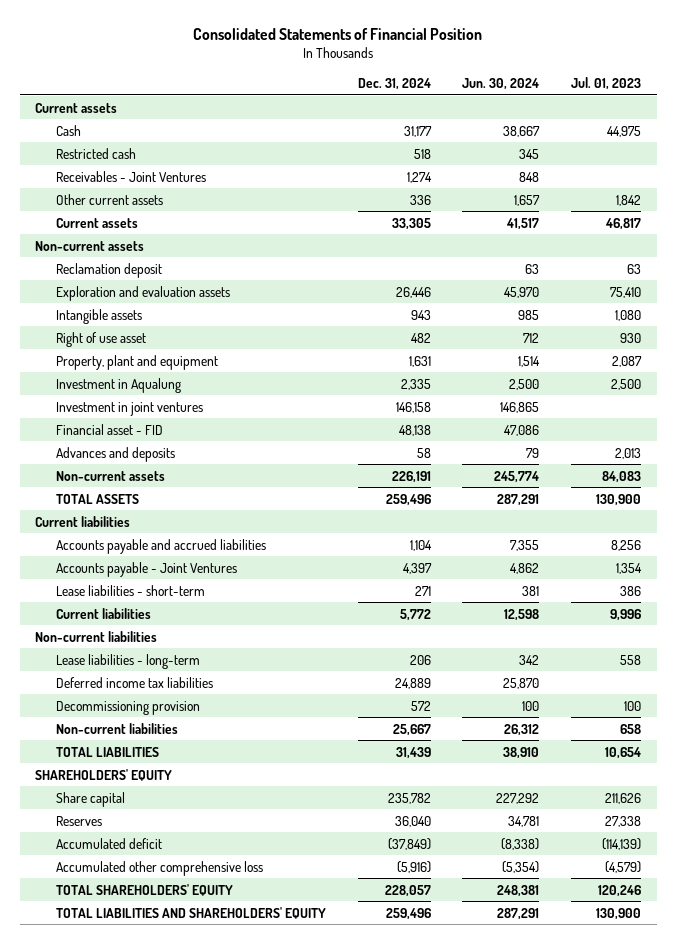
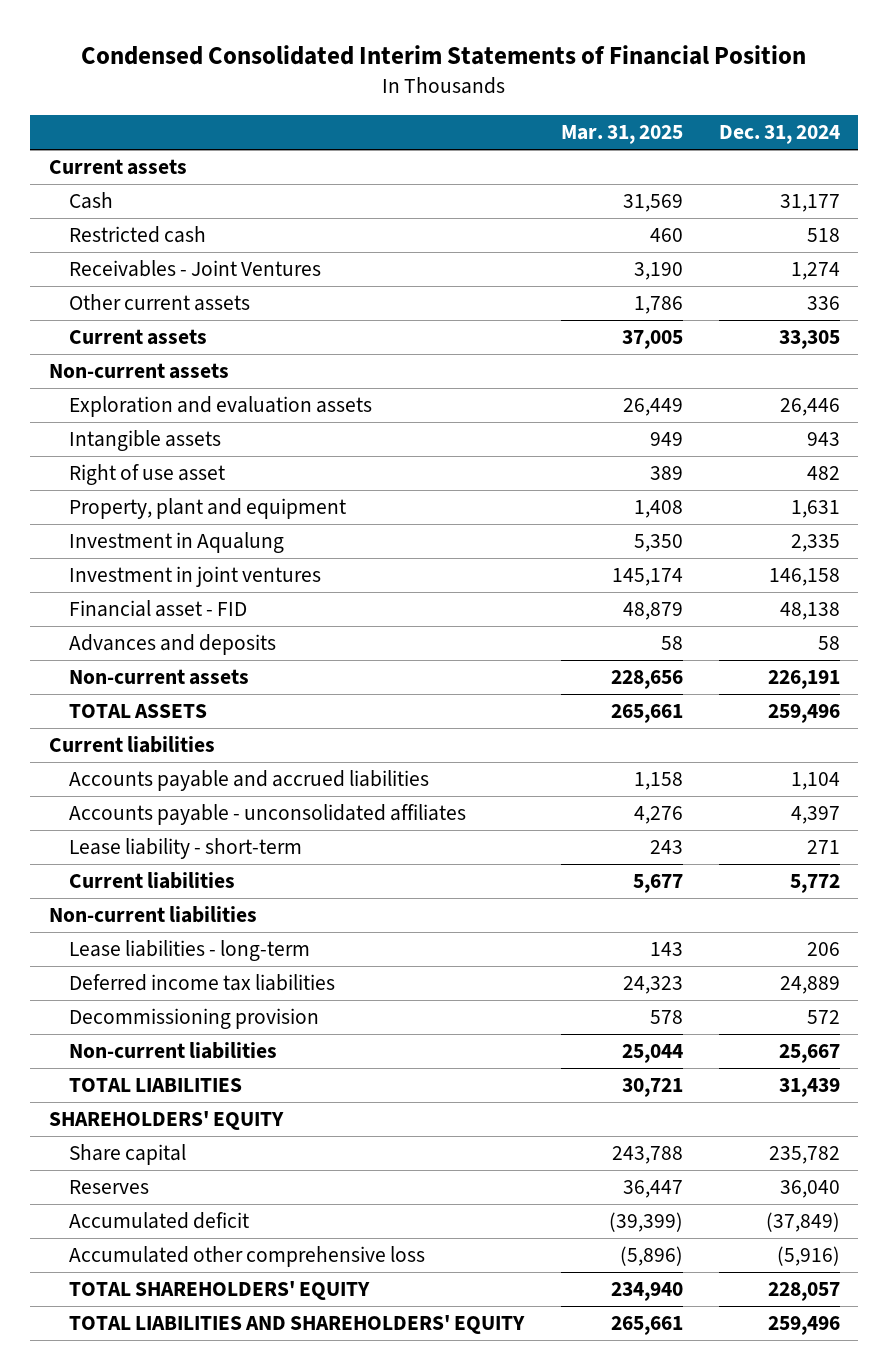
- Consolidated Statements of Financial Position
+ Condensed Consolidated Interim Statements of Financial Position
- | Dec. 31, 2024 | Jun. 30, 2024 | Jul. 01, 2023
+ | Mar. 31, 2025 | Dec. 31, 2024
- Reclamation deposit | | 63 | 63
- Accounts payable - Joint Ventures | 4,397 | 4,862 | 1,354
- Lease liabilities - short-term | 271 | 381 | 386
+ Accounts payable - unconsolidated affiliates | 4,276 | 4,397
+ Lease liability - short-term | 243 | 271

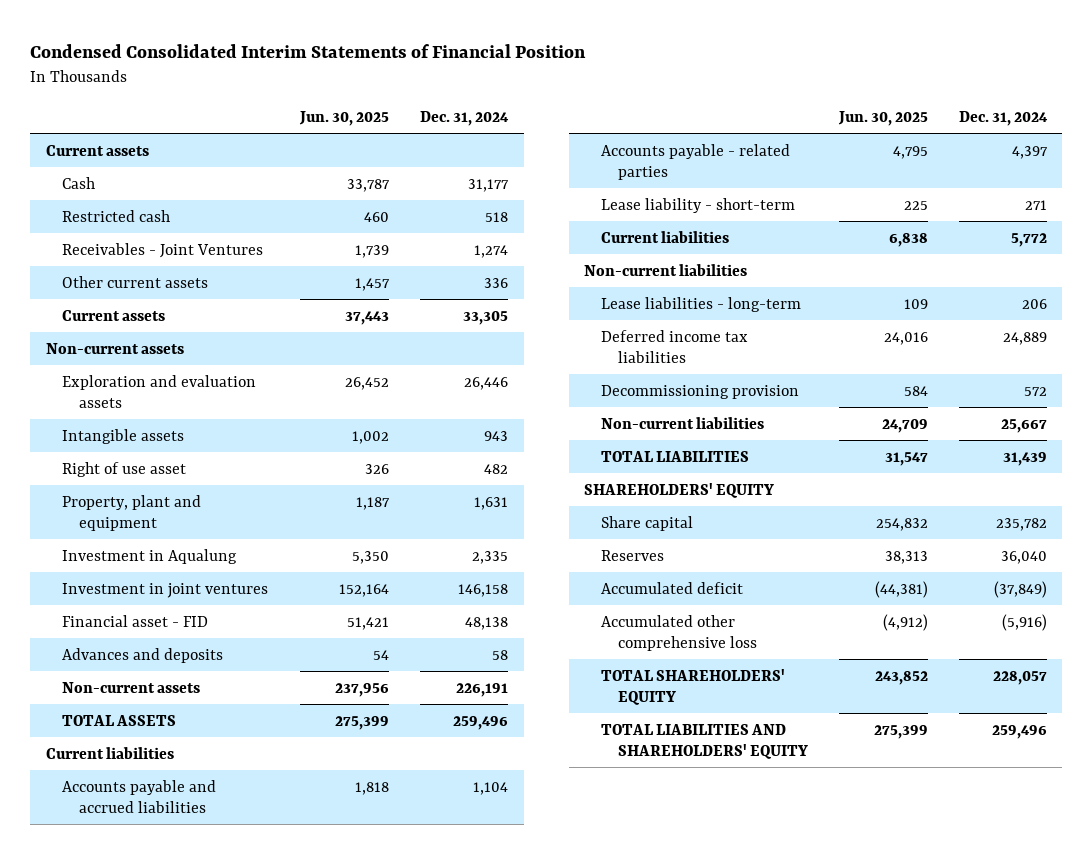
- | Mar. 31, 2025 | Dec. 31, 2024
+ | Jun. 30, 2025 | Dec. 31, 2024
- Accounts payable - unconsolidated affiliates | 4,276 | 4,397
+ Accounts payable - related parties | 4,795 | 4,397

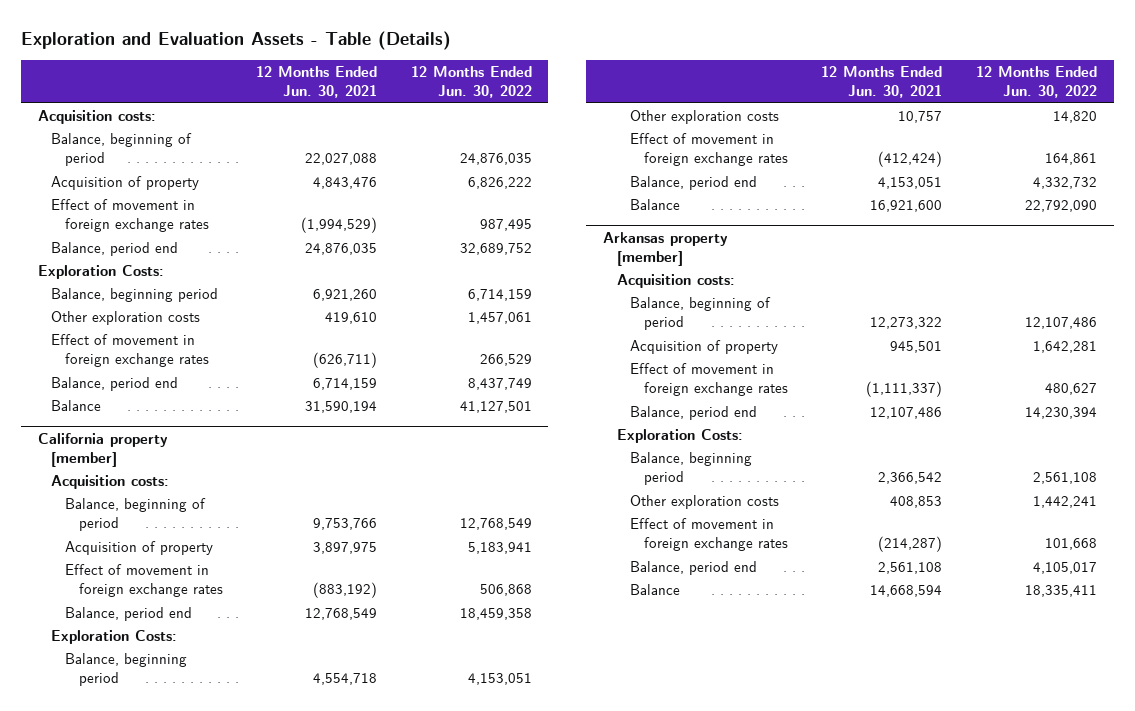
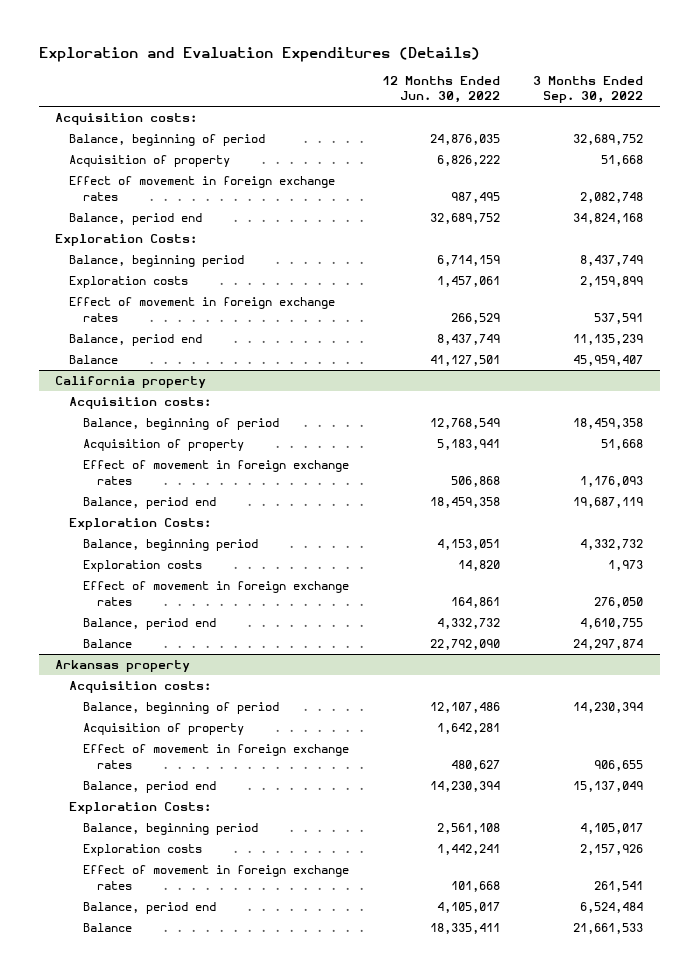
- Exploration and Evaluation Assets - Table (Details)
+ Exploration and Evaluation Expenditures (Details)
- | 12 Months Ended Jun. 30, 2021 | 12 Months Ended Jun. 30, 2022
+ | 12 Months Ended Jun. 30, 2022 | 3 Months Ended Sep. 30, 2022
- Other exploration costs | 419,610 | 1,457,061
+ Exploration costs | 1,457,061 | 2,159,899
- California property [member]
+ California property
- Other exploration costs | 10,757 | 14,820
+ Exploration costs | 14,820 | 1,973
- Arkansas property [member]
+ Arkansas property
- Other exploration costs | 408,853 | 1,442,241
+ Exploration costs | 1,442,241 | 2,157,926

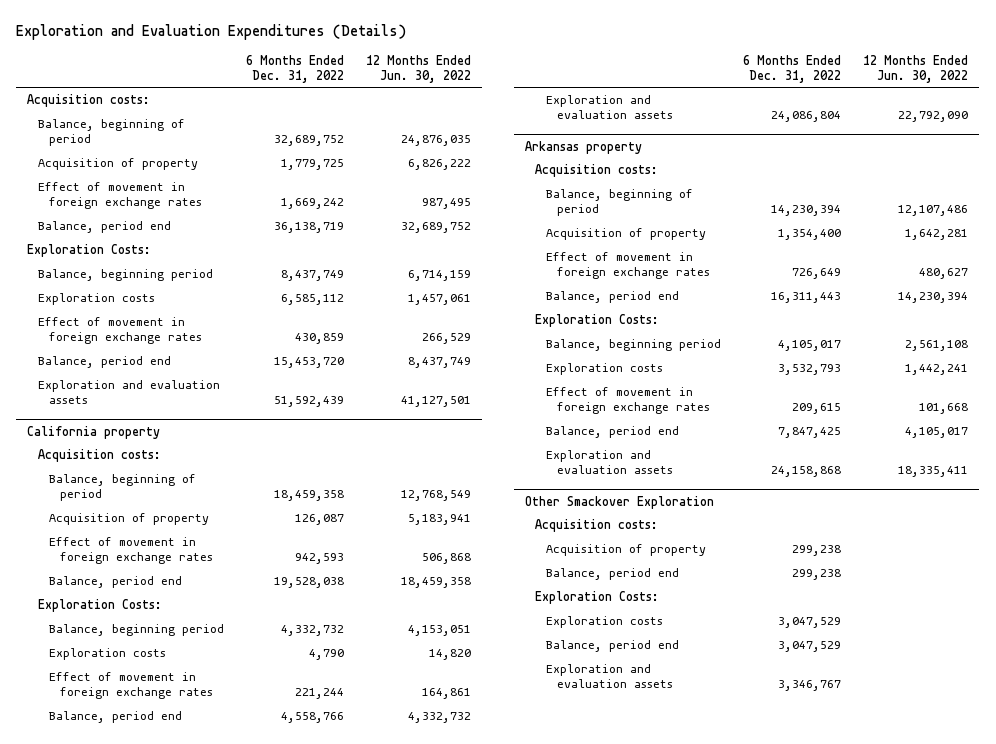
- | 12 Months Ended Jun. 30, 2022 | 3 Months Ended Sep. 30, 2022
+ | 6 Months Ended Dec. 31, 2022 | 12 Months Ended Jun. 30, 2022
- Balance | 41,127,501 | 45,959,407
+ Exploration and evaluation assets | 51,592,439 | 41,127,501
@ California property
- Balance | 22,792,090 | 24,297,874
+ Exploration and evaluation assets | 24,086,804 | 22,792,090
@ Arkansas property
- Balance | 18,335,411 | 21,661,533
+ Exploration and evaluation assets | 24,158,868 | 18,335,411
+ Other Smackover Exploration
+ Acquisition costs:
+ Acquisition of property | 299,238 |
+ Balance, period end | 299,238 |
+ Exploration Costs:
+ Exploration costs | 3,047,529 |
+ Balance, period end | 3,047,529 |
+ Exploration and evaluation assets | 3,346,767 |

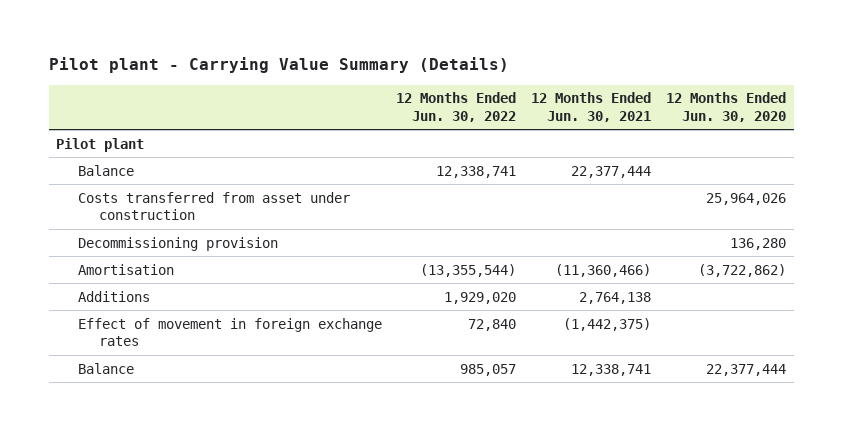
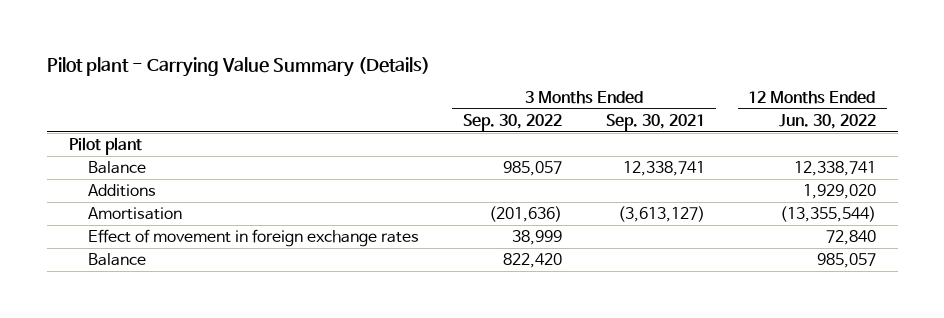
- | 12 Months Ended Jun. 30, 2022 | 12 Months Ended Jun. 30, 2021 | 12 Months Ended Jun. 30, 2020
+ | 3 Months Ended Sep. 30, 2022 | 3 Months Ended Sep. 30, 2021 | 12 Months Ended Jun. 30, 2022
- Costs transferred from asset under construction | | | 25,964,026
- Decommissioning provision | | | 136,280
moved down: Amortisation | (201,636) | (3,613,127) | (13,355,544)

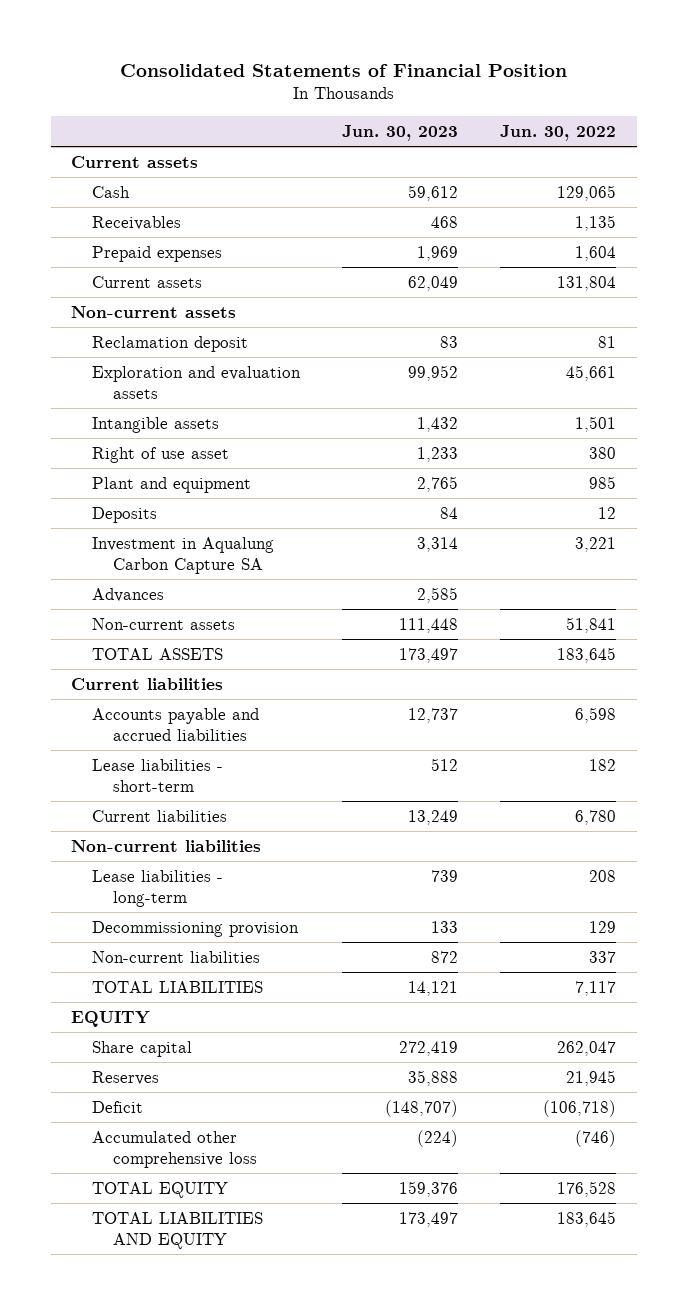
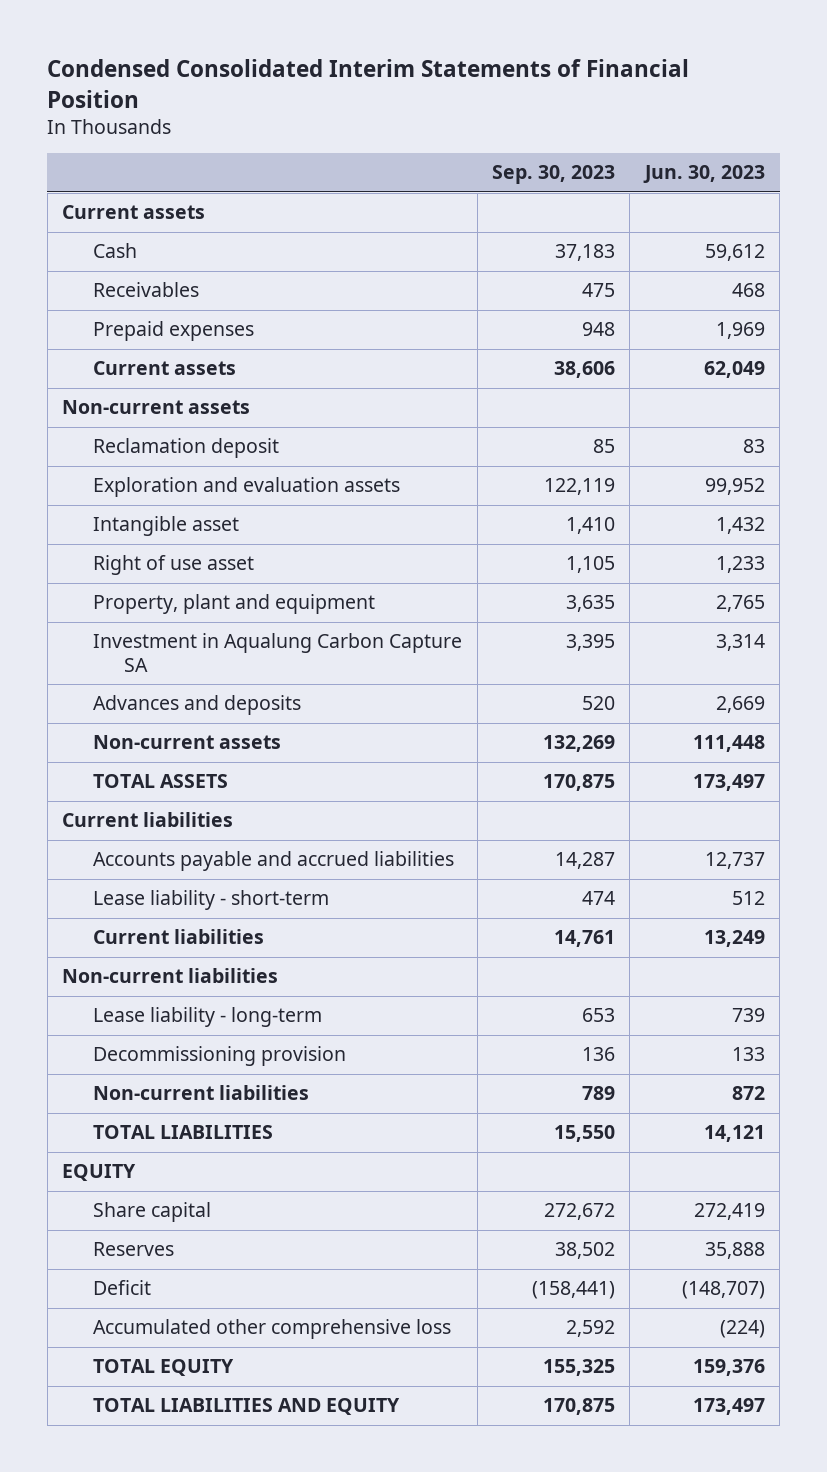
- Consolidated Statements of Financial Position
+ Condensed Consolidated Interim Statements of Financial Position
- | Jun. 30, 2023 | Jun. 30, 2022
+ | Sep. 30, 2023 | Jun. 30, 2023
- Intangible assets | 1,432 | 1,501
+ Intangible asset | 1,410 | 1,432
- Plant and equipment | 2,765 | 985
- Deposits | 84 | 12
+ Property, plant and equipment | 3,635 | 2,765
- Advances | 2,585 |
+ Advances and deposits | 520 | 2,669
- Lease liabilities - short-term | 512 | 182
+ Lease liability - short-term | 474 | 512
- Lease liabilities - long-term | 739 | 208
+ Lease liability - long-term | 653 | 739

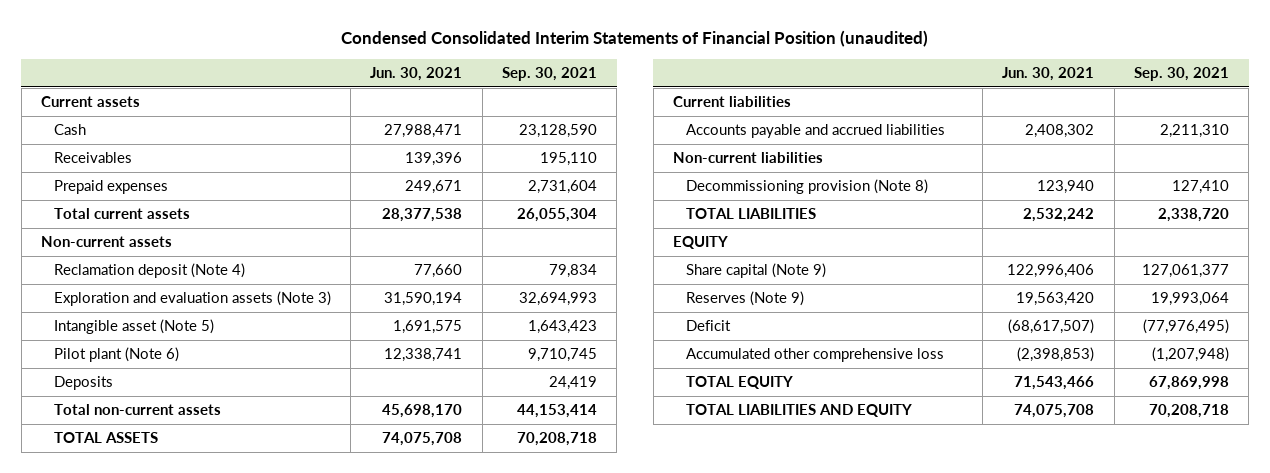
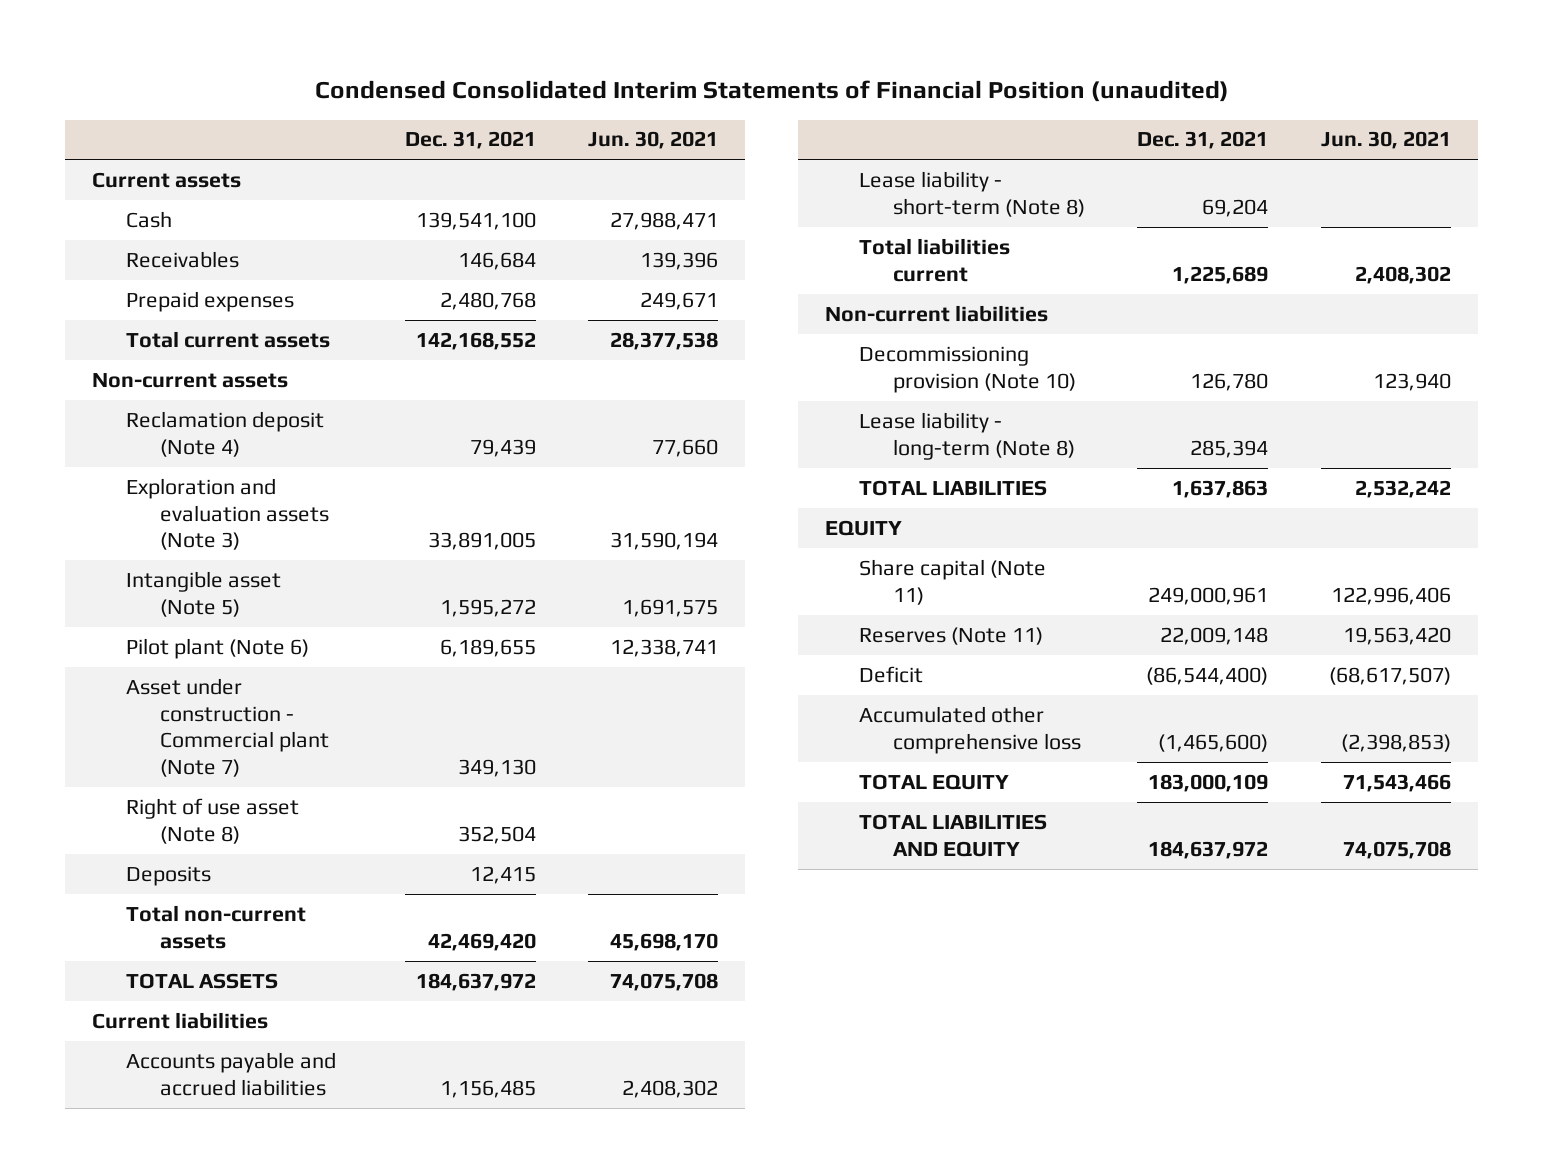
- | Jun. 30, 2021 | Sep. 30, 2021
+ | Dec. 31, 2021 | Jun. 30, 2021
+ Asset under construction - Commercial plant (Note 7) | 349,130 |
+ Right of use asset (Note 8) | 352,504 |
+ Lease liability - short-term (Note 8) | 69,204 |
+ Total liabilities current | 1,225,689 | 2,408,302
- Decommissioning provision (Note 8) | 123,940 | 127,410
+ Decommissioning provision (Note 10) | 126,780 | 123,940
+ Lease liability - long-term (Note 8) | 285,394 |
- Share capital (Note 9) | 122,996,406 | 127,061,377
- Reserves (Note 9) | 19,563,420 | 19,993,064
+ Share capital (Note 11) | 249,000,961 | 122,996,406
+ Reserves (Note 11) | 22,009,148 | 19,563,420

